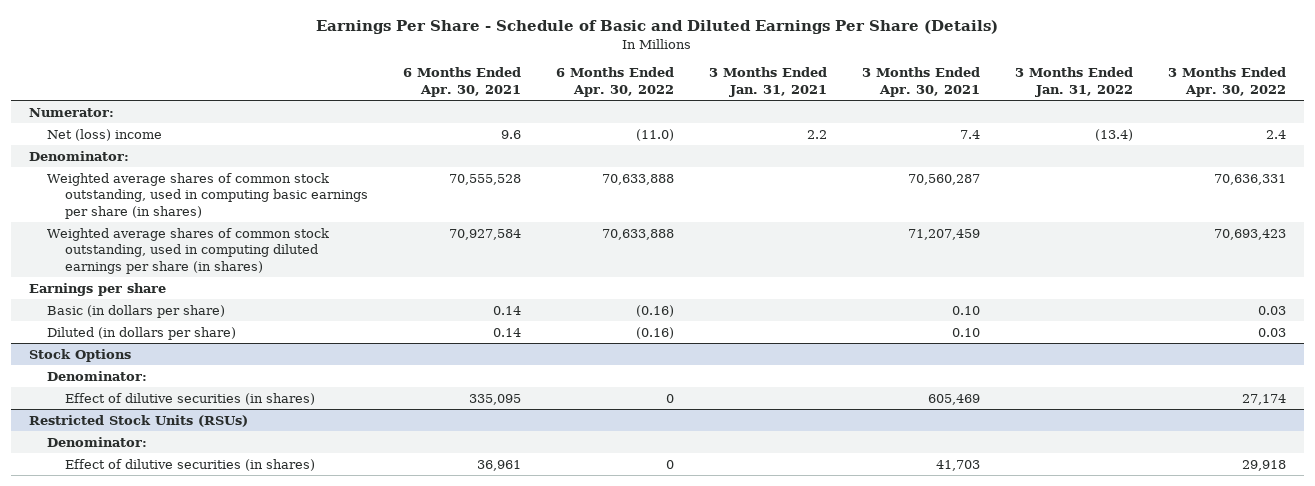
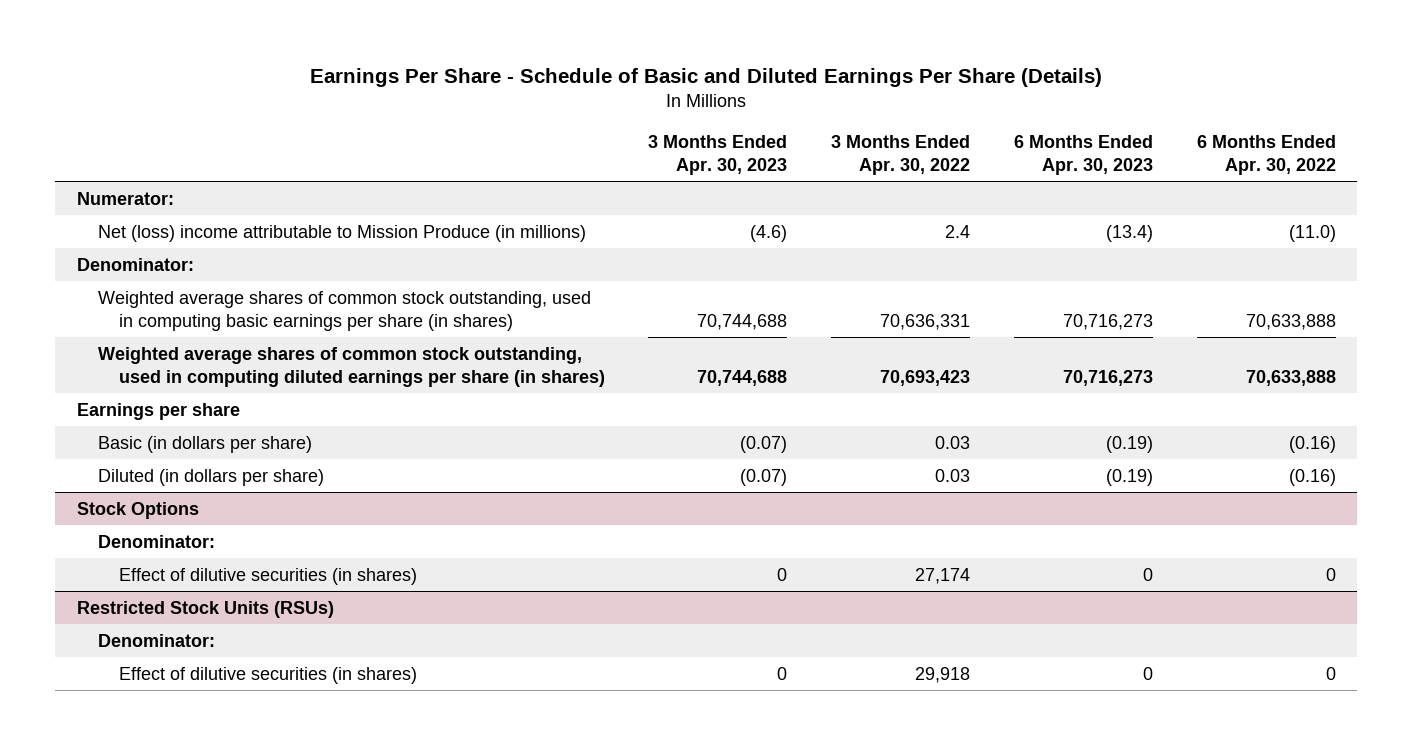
- | 6 Months Ended Apr. 30, 2021 | 6 Months Ended Apr. 30, 2022 | 3 Months Ended Jan. 31, 2021 | 3 Months Ended Apr. 30, 2021 | 3 Months Ended Jan. 31, 2022 | 3 Months Ended Apr. 30, 2022
+ | 3 Months Ended Apr. 30, 2023 | 3 Months Ended Apr. 30, 2022 | 6 Months Ended Apr. 30, 2023 | 6 Months Ended Apr. 30, 2022
- Net (loss) income | 9.6 | (11.0) | 2.2 | 7.4 | (13.4) | 2.4
+ Net (loss) income attributable to Mission Produce (in millions) | (4.6) | 2.4 | (13.4) | (11.0)

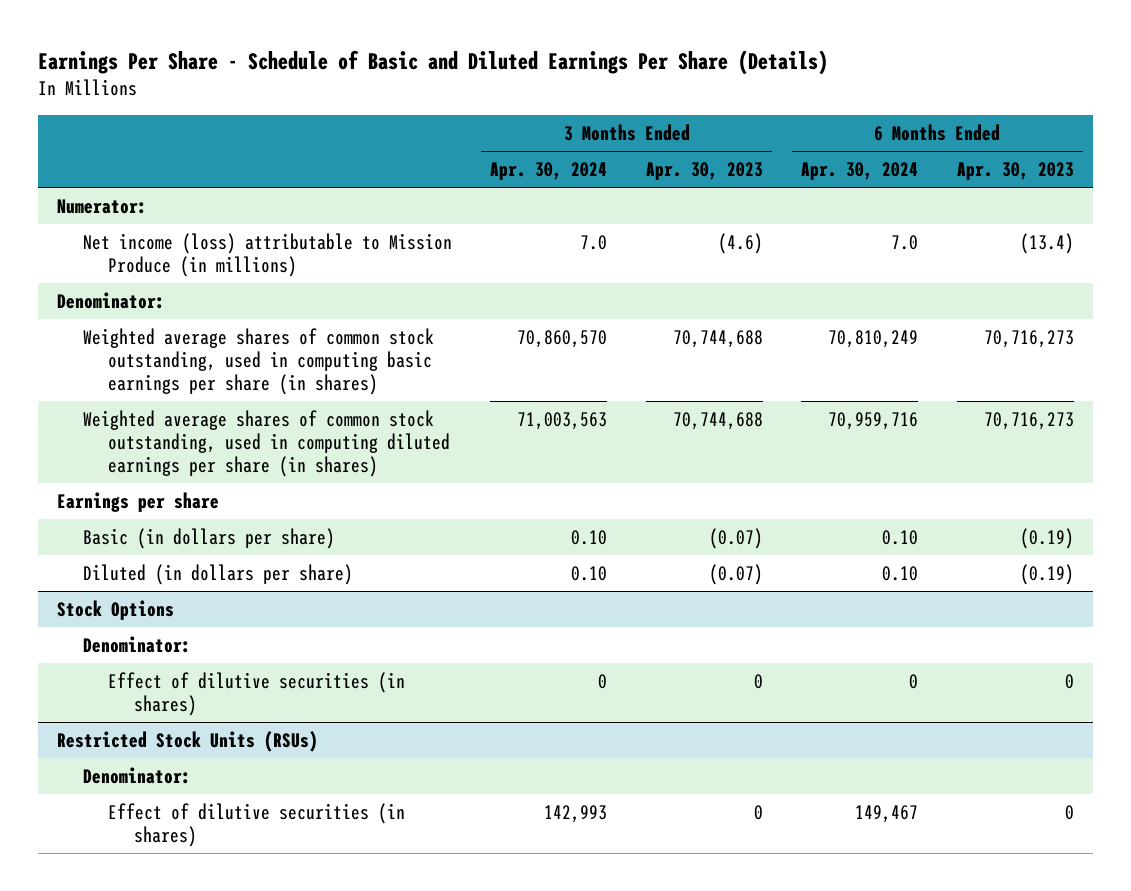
- | 3 Months Ended Apr. 30, 2023 | 3 Months Ended Apr. 30, 2022 | 6 Months Ended Apr. 30, 2023 | 6 Months Ended Apr. 30, 2022
+ | 3 Months Ended Apr. 30, 2024 | 3 Months Ended Apr. 30, 2023 | 6 Months Ended Apr. 30, 2024 | 6 Months Ended Apr. 30, 2023
- Net (loss) income attributable to Mission Produce (in millions) | (4.6) | 2.4 | (13.4) | (11.0)
+ Net income (loss) attributable to Mission Produce (in millions) | 7.0 | (4.6) | 7.0 | (13.4)

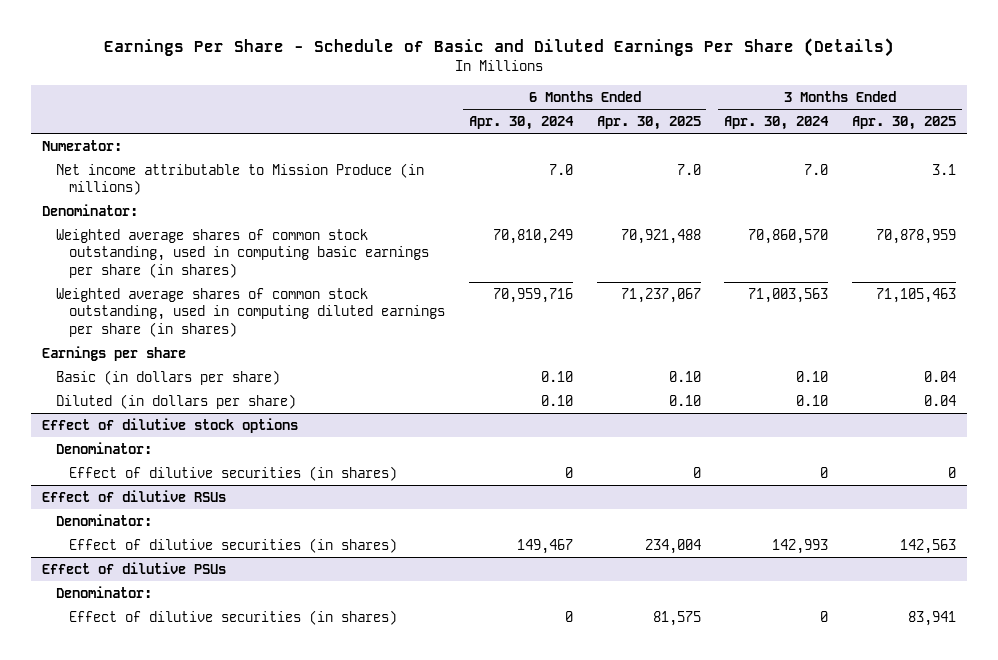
- | 3 Months Ended Apr. 30, 2024 | 3 Months Ended Apr. 30, 2023 | 6 Months Ended Apr. 30, 2024 | 6 Months Ended Apr. 30, 2023
+ | 6 Months Ended Apr. 30, 2024 | 6 Months Ended Apr. 30, 2025 | 3 Months Ended Apr. 30, 2024 | 3 Months Ended Apr. 30, 2025
- Net income (loss) attributable to Mission Produce (in millions) | 7.0 | (4.6) | 7.0 | (13.4)
+ Net income attributable to Mission Produce (in millions) | 7.0 | 7.0 | 7.0 | 3.1
- Stock Options
+ Effect of dilutive stock options
- Restricted Stock Units (RSUs)
+ Effect of dilutive RSUs
+ Effect of dilutive PSUs
+ Denominator:
+ Effect of dilutive securities (in shares) | 0 | 81,575 | 0 | 83,941

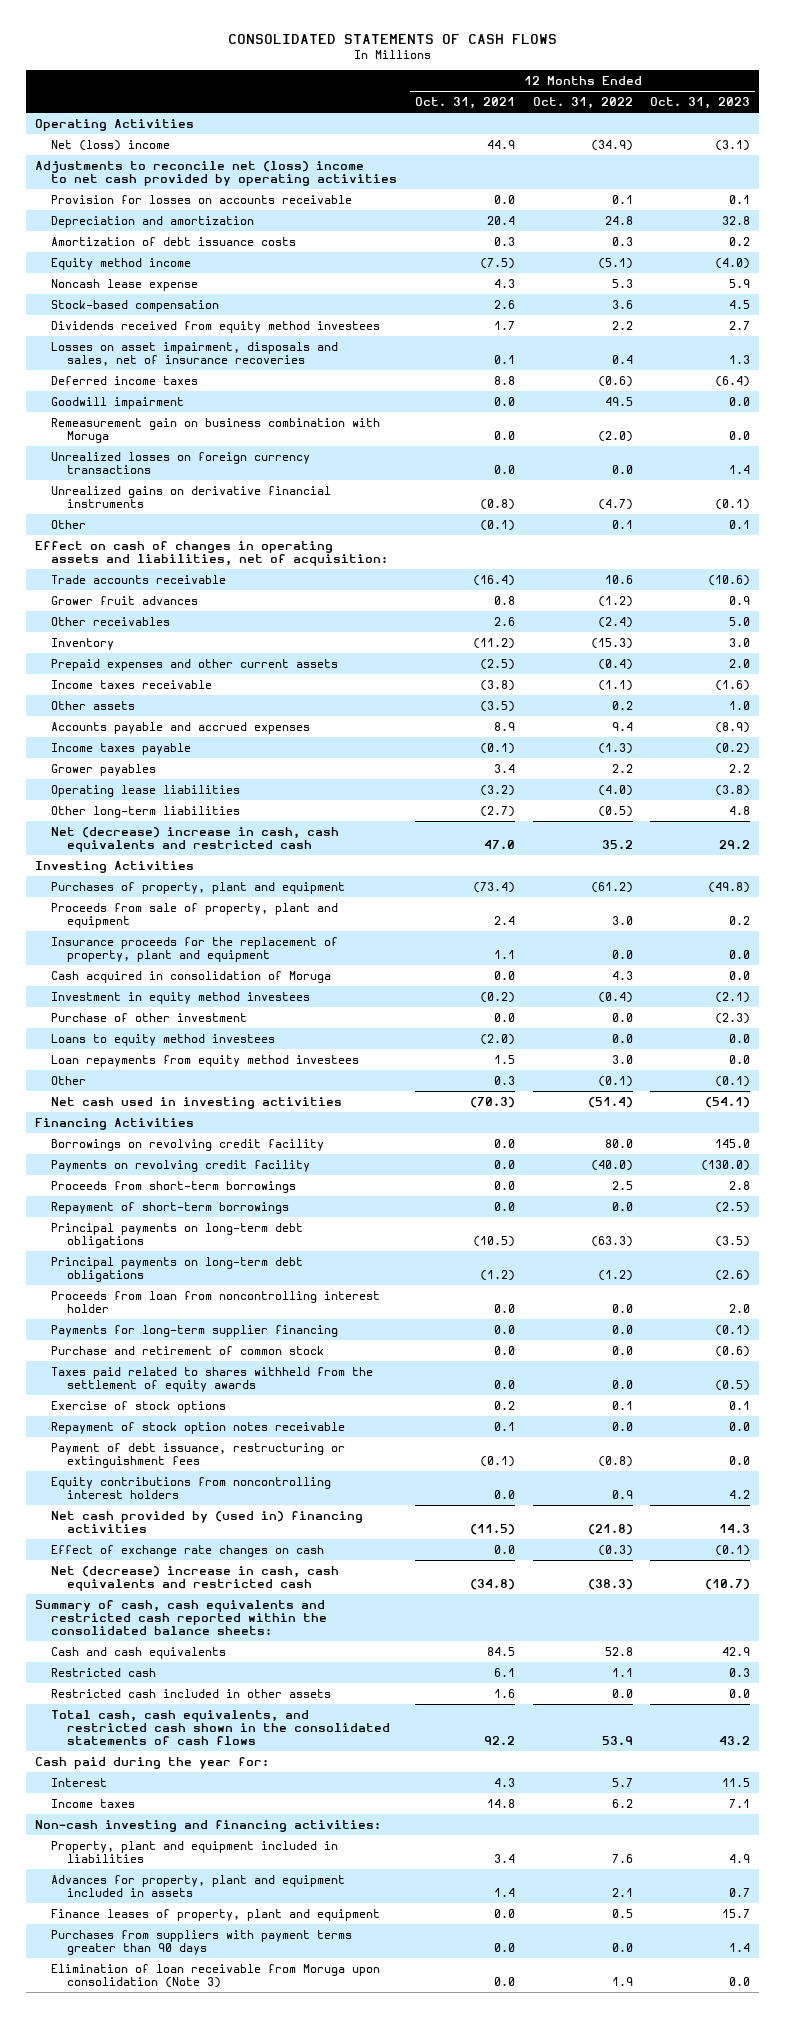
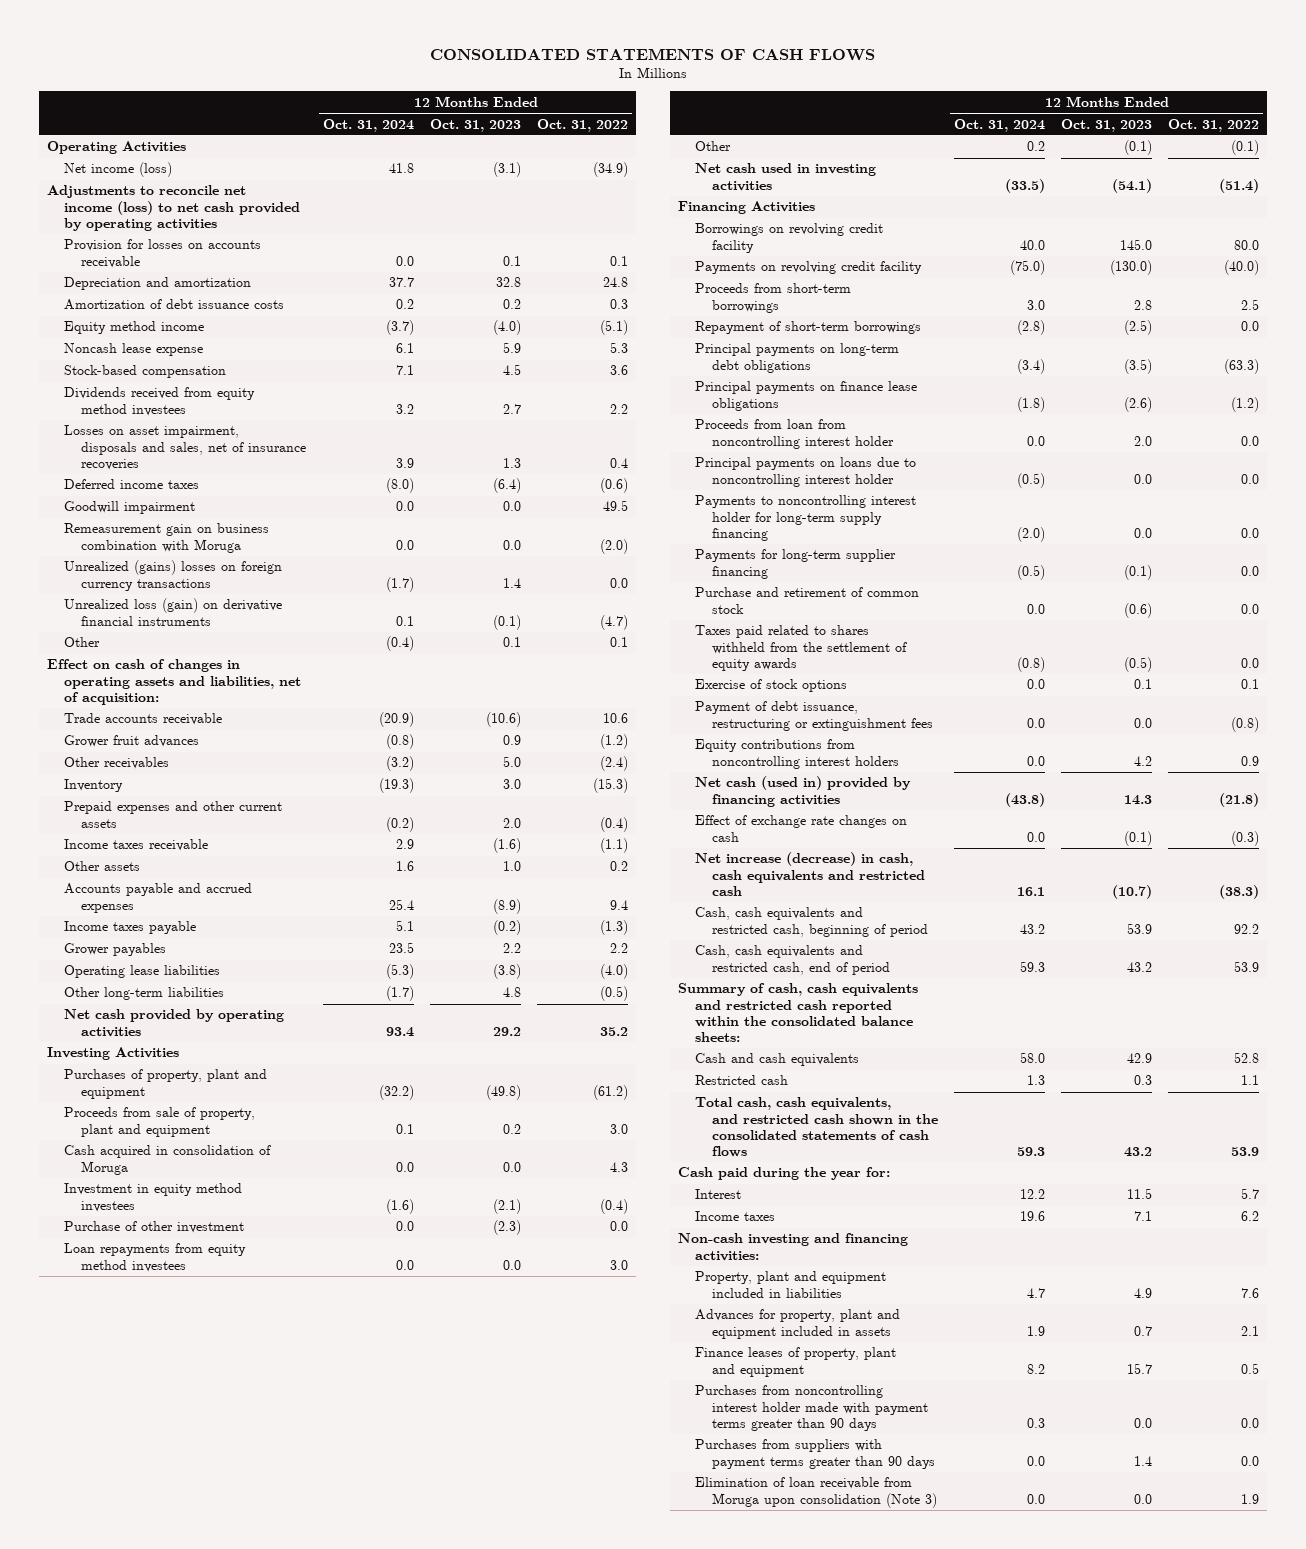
- | 12 Months Ended Oct. 31, 2021 | 12 Months Ended Oct. 31, 2022 | 12 Months Ended Oct. 31, 2023
+ | 12 Months Ended Oct. 31, 2024 | 12 Months Ended Oct. 31, 2023 | 12 Months Ended Oct. 31, 2022
- Net (loss) income | 44.9 | (34.9) | (3.1)
- Adjustments to reconcile net (loss) income to net cash provided by operating activities
+ Net income (loss) | 41.8 | (3.1) | (34.9)
+ Adjustments to reconcile net income (loss) to net cash provided by operating activities
- Unrealized losses on foreign currency transactions | 0.0 | 0.0 | 1.4
- Unrealized gains on derivative financial instruments | (0.8) | (4.7) | (0.1)
+ Unrealized (gains) losses on foreign currency transactions | (1.7) | 1.4 | 0.0
+ Unrealized loss (gain) on derivative financial instruments | 0.1 | (0.1) | (4.7)
- Net (decrease) increase in cash, cash equivalents and restricted cash | 47.0 | 35.2 | 29.2
+ Net cash provided by operating activities | 93.4 | 29.2 | 35.2
- Insurance proceeds for the replacement of property, plant and equipment | 1.1 | 0.0 | 0.0
- Loans to equity method investees | (2.0) | 0.0 | 0.0
- Principal payments on long-term debt obligations | (1.2) | (1.2) | (2.6)
+ Principal payments on finance lease obligations | (1.8) | (2.6) | (1.2)
+ Principal payments on loans due to noncontrolling interest holder | (0.5) | 0.0 | 0.0
+ Payments to noncontrolling interest holder for long-term supply financing | (2.0) | 0.0 | 0.0
- Repayment of stock option notes receivable | 0.1 | 0.0 | 0.0
- Net cash provided by (used in) financing activities | (11.5) | (21.8) | 14.3
+ Net cash (used in) provided by financing activities | (43.8) | 14.3 | (21.8)
- Net (decrease) increase in cash, cash equivalents and restricted cash | (34.8) | (38.3) | (10.7)
+ Net increase (decrease) in cash, cash equivalents and restricted cash | 16.1 | (10.7) | (38.3)
+ Cash, cash equivalents and restricted cash, beginning of period | 43.2 | 53.9 | 92.2
+ Cash, cash equivalents and restricted cash, end of period | 59.3 | 43.2 | 53.9
- Restricted cash included in other assets | 1.6 | 0.0 | 0.0
+ Purchases from noncontrolling interest holder made with payment terms greater than 90 days | 0.3 | 0.0 | 0.0

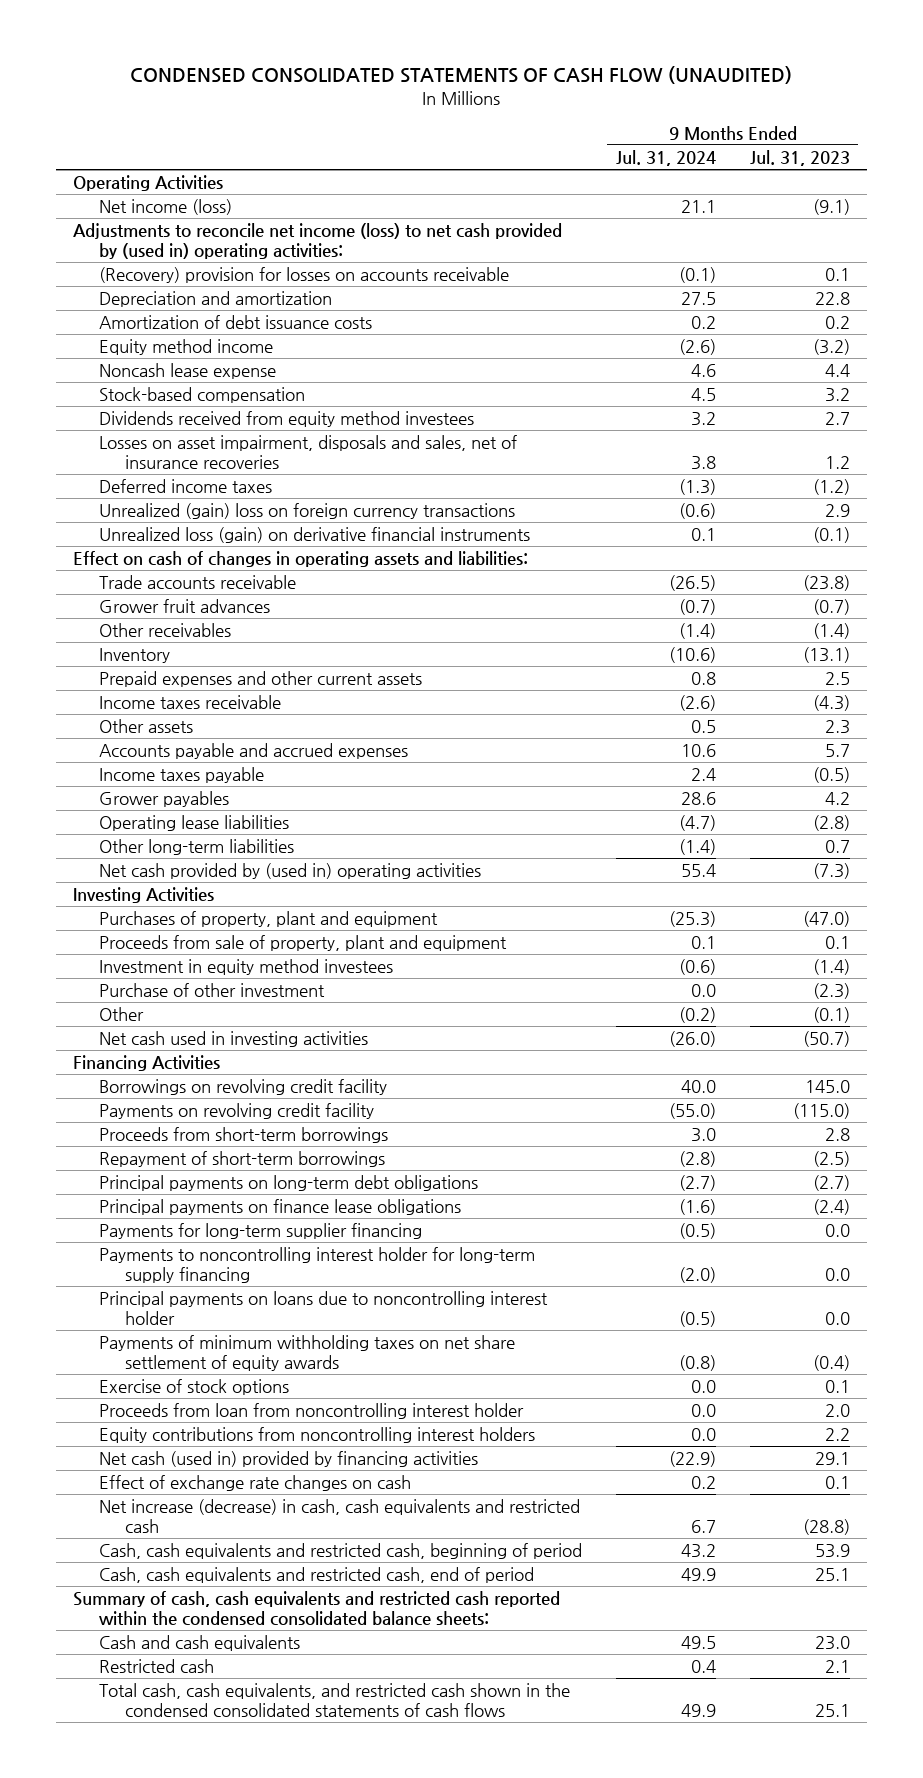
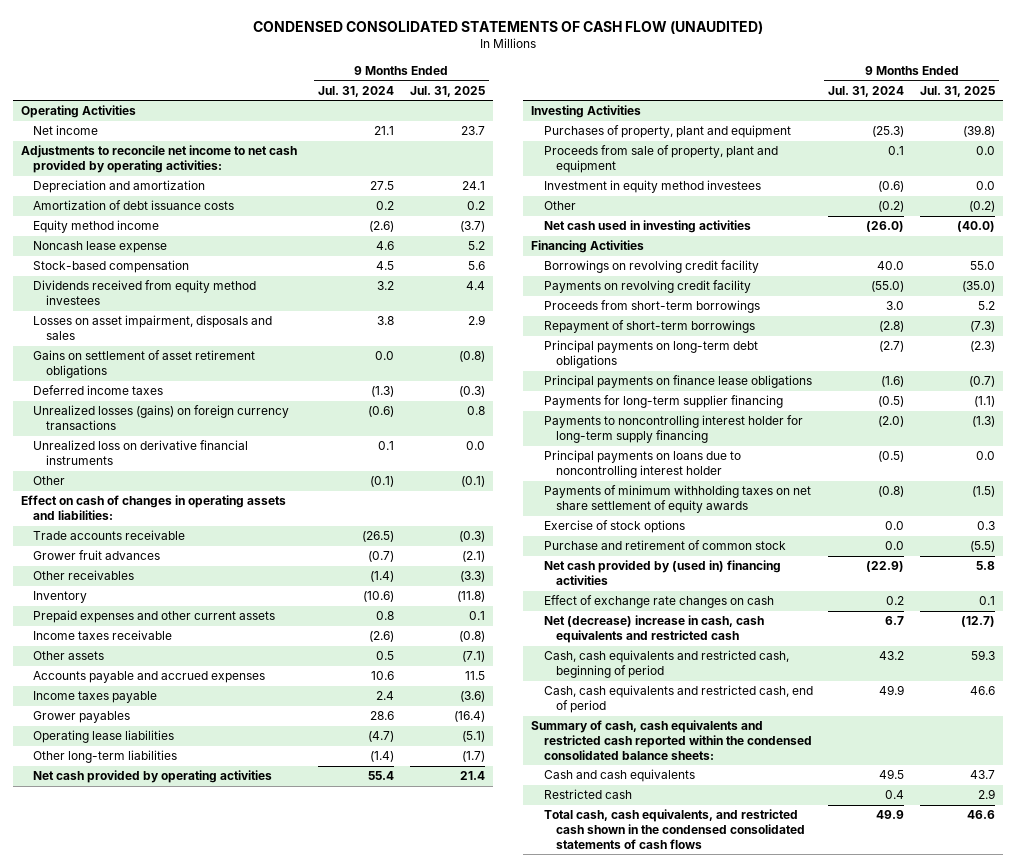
- | 9 Months Ended Jul. 31, 2024 | 9 Months Ended Jul. 31, 2023
+ | 9 Months Ended Jul. 31, 2024 | 9 Months Ended Jul. 31, 2025
- Net income (loss) | 21.1 | (9.1)
- Adjustments to reconcile net income (loss) to net cash provided by (used in) operating activities:
- (Recovery) provision for losses on accounts receivable | (0.1) | 0.1
+ Net income | 21.1 | 23.7
+ Adjustments to reconcile net income to net cash provided by operating activities:
- Losses on asset impairment, disposals and sales, net of insurance recoveries | 3.8 | 1.2
+ Losses on asset impairment, disposals and sales | 3.8 | 2.9
+ Gains on settlement of asset retirement obligations | 0.0 | (0.8)
- Unrealized (gain) loss on foreign currency transactions | (0.6) | 2.9
- Unrealized loss (gain) on derivative financial instruments | 0.1 | (0.1)
+ Unrealized losses (gains) on foreign currency transactions | (0.6) | 0.8
+ Unrealized loss on derivative financial instruments | 0.1 | 0.0
+ Other | (0.1) | (0.1)
- Net cash provided by (used in) operating activities | 55.4 | (7.3)
+ Net cash provided by operating activities | 55.4 | 21.4
- Purchase of other investment | 0.0 | (2.3)
- Proceeds from loan from noncontrolling interest holder | 0.0 | 2.0
- Equity contributions from noncontrolling interest holders | 0.0 | 2.2
- Net cash (used in) provided by financing activities | (22.9) | 29.1
+ Purchase and retirement of common stock | 0.0 | (5.5)
+ Net cash provided by (used in) financing activities | (22.9) | 5.8
- Net increase (decrease) in cash, cash equivalents and restricted cash | 6.7 | (28.8)
+ Net (decrease) increase in cash, cash equivalents and restricted cash | 6.7 | (12.7)

